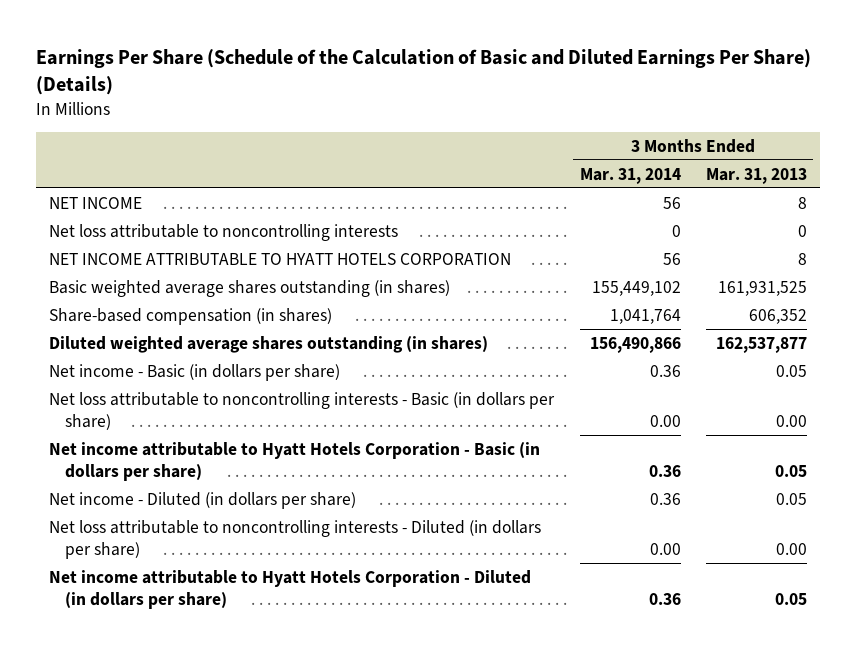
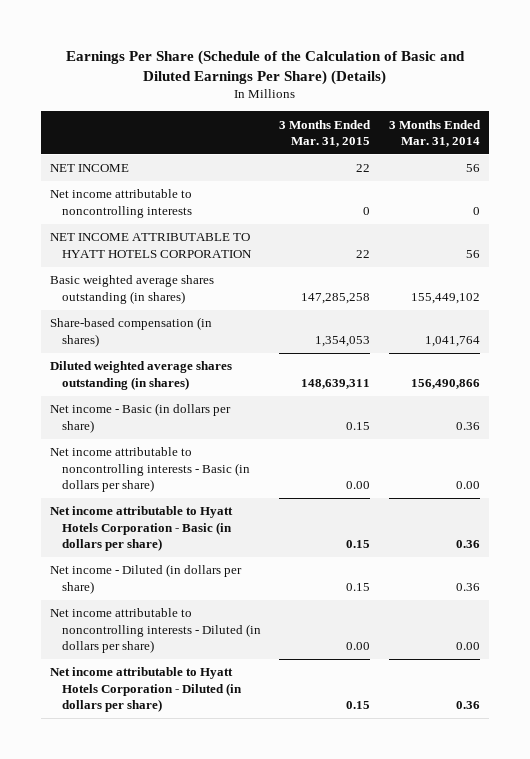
- | 3 Months Ended Mar. 31, 2014 | 3 Months Ended Mar. 31, 2013
+ | 3 Months Ended Mar. 31, 2015 | 3 Months Ended Mar. 31, 2014
- Net loss attributable to noncontrolling interests | 0 | 0
+ Net income attributable to noncontrolling interests | 0 | 0
- Net loss attributable to noncontrolling interests - Basic (in dollars per share) | 0.00 | 0.00
+ Net income attributable to noncontrolling interests - Basic (in dollars per share) | 0.00 | 0.00
- Net loss attributable to noncontrolling interests - Diluted (in dollars per share) | 0.00 | 0.00
+ Net income attributable to noncontrolling interests - Diluted (in dollars per share) | 0.00 | 0.00

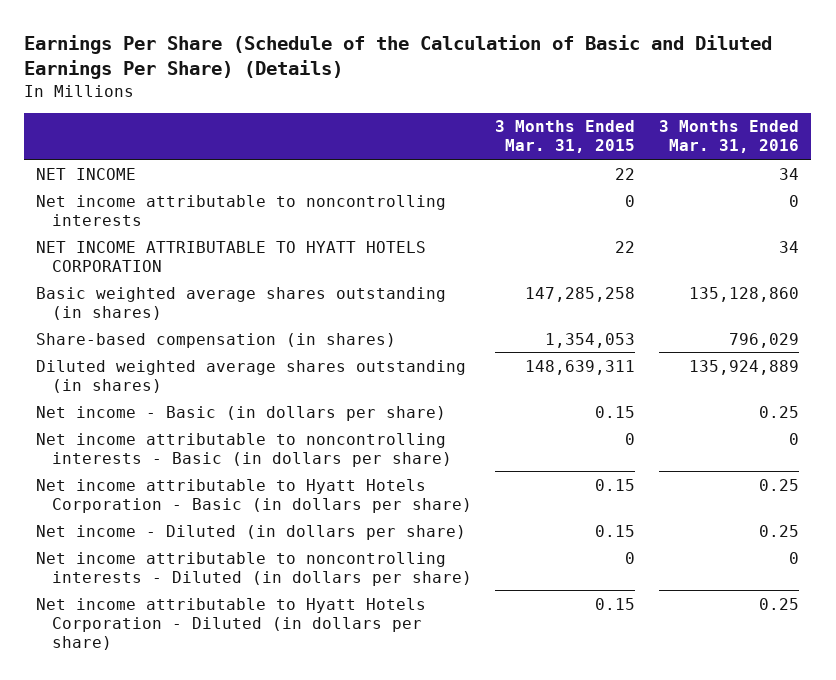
- | 3 Months Ended Mar. 31, 2015 | 3 Months Ended Mar. 31, 2014
+ | 3 Months Ended Mar. 31, 2015 | 3 Months Ended Mar. 31, 2016
- Net income attributable to noncontrolling interests - Basic (in dollars per share) | 0.00 | 0.00
+ Net income attributable to noncontrolling interests - Basic (in dollars per share) | 0 | 0
- Net income attributable to noncontrolling interests - Diluted (in dollars per share) | 0.00 | 0.00
+ Net income attributable to noncontrolling interests - Diluted (in dollars per share) | 0 | 0

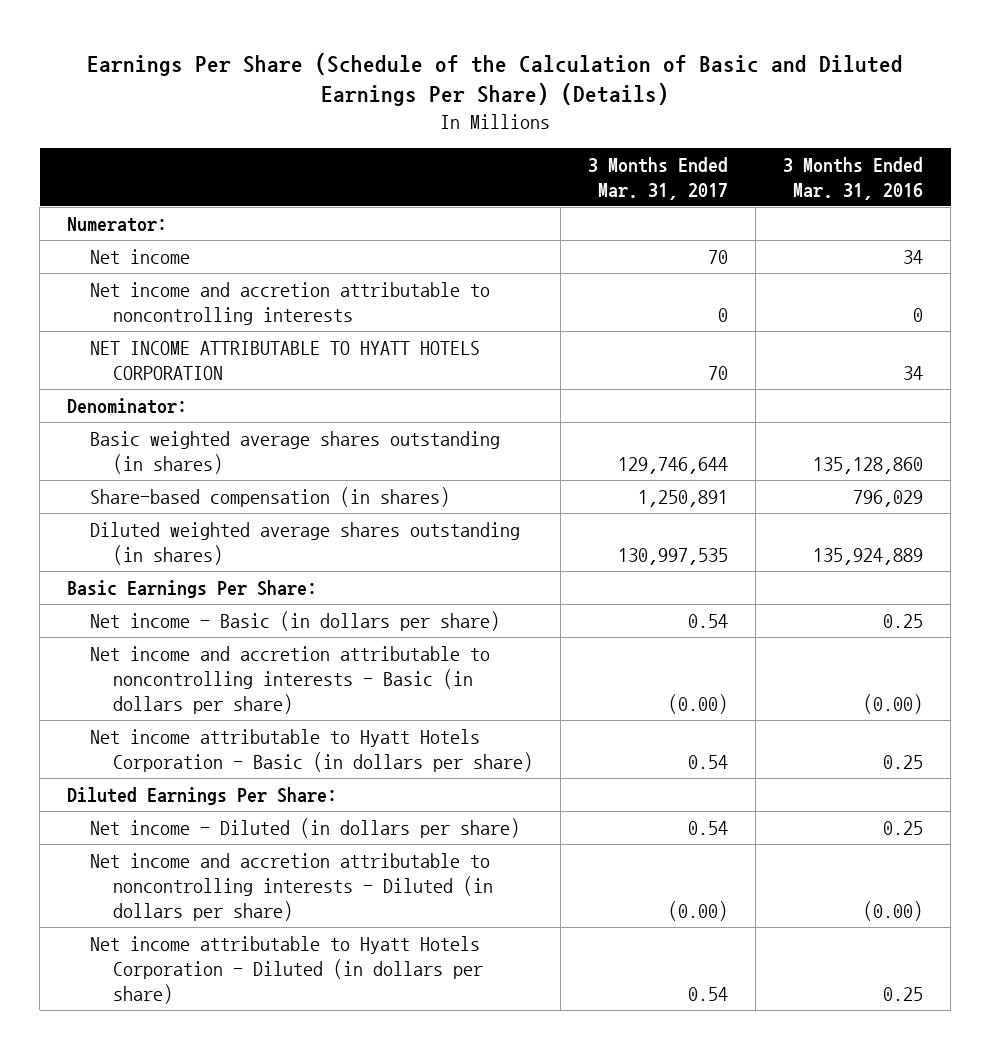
- | 3 Months Ended Mar. 31, 2015 | 3 Months Ended Mar. 31, 2016
+ | 3 Months Ended Mar. 31, 2017 | 3 Months Ended Mar. 31, 2016
- NET INCOME | 22 | 34
- Net income attributable to noncontrolling interests | 0 | 0
+ Numerator:
+ Net income | 70 | 34
+ Net income and accretion attributable to noncontrolling interests | 0 | 0
+ Denominator:
+ Basic Earnings Per Share:
- Net income attributable to noncontrolling interests - Basic (in dollars per share) | 0 | 0
+ Net income and accretion attributable to noncontrolling interests - Basic (in dollars per share) | (0.00) | (0.00)
+ Diluted Earnings Per Share:
- Net income attributable to noncontrolling interests - Diluted (in dollars per share) | 0 | 0
+ Net income and accretion attributable to noncontrolling interests - Diluted (in dollars per share) | (0.00) | (0.00)

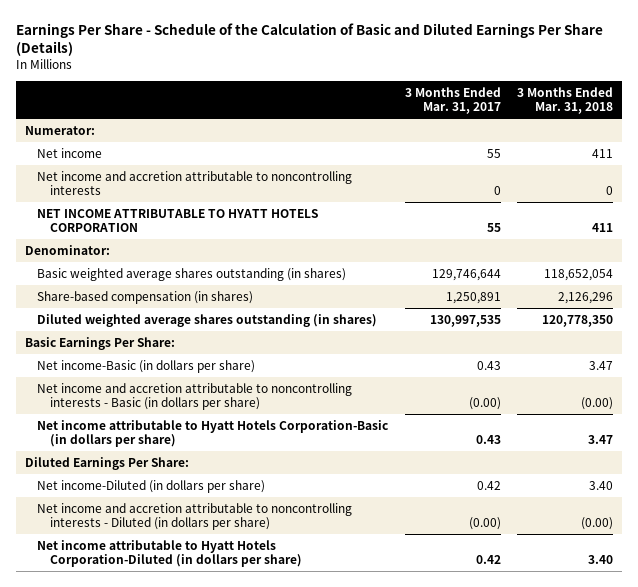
- Earnings Per Share (Schedule of the Calculation of Basic and Diluted Earnings Per Share) (Details)
+ Earnings Per Share - Schedule of the Calculation of Basic and Diluted Earnings Per Share (Details)
- | 3 Months Ended Mar. 31, 2017 | 3 Months Ended Mar. 31, 2016
+ | 3 Months Ended Mar. 31, 2017 | 3 Months Ended Mar. 31, 2018
- Net income | 70 | 34
+ Net income | 55 | 411
- NET INCOME ATTRIBUTABLE TO HYATT HOTELS CORPORATION | 70 | 34
+ NET INCOME ATTRIBUTABLE TO HYATT HOTELS CORPORATION | 55 | 411
- Net income - Basic (in dollars per share) | 0.54 | 0.25
+ Net income-Basic (in dollars per share) | 0.43 | 3.47
- Net income attributable to Hyatt Hotels Corporation - Basic (in dollars per share) | 0.54 | 0.25
+ Net income attributable to Hyatt Hotels Corporation-Basic (in dollars per share) | 0.43 | 3.47
- Net income - Diluted (in dollars per share) | 0.54 | 0.25
+ Net income-Diluted (in dollars per share) | 0.42 | 3.40
- Net income attributable to Hyatt Hotels Corporation - Diluted (in dollars per share) | 0.54 | 0.25
+ Net income attributable to Hyatt Hotels Corporation-Diluted (in dollars per share) | 0.42 | 3.40

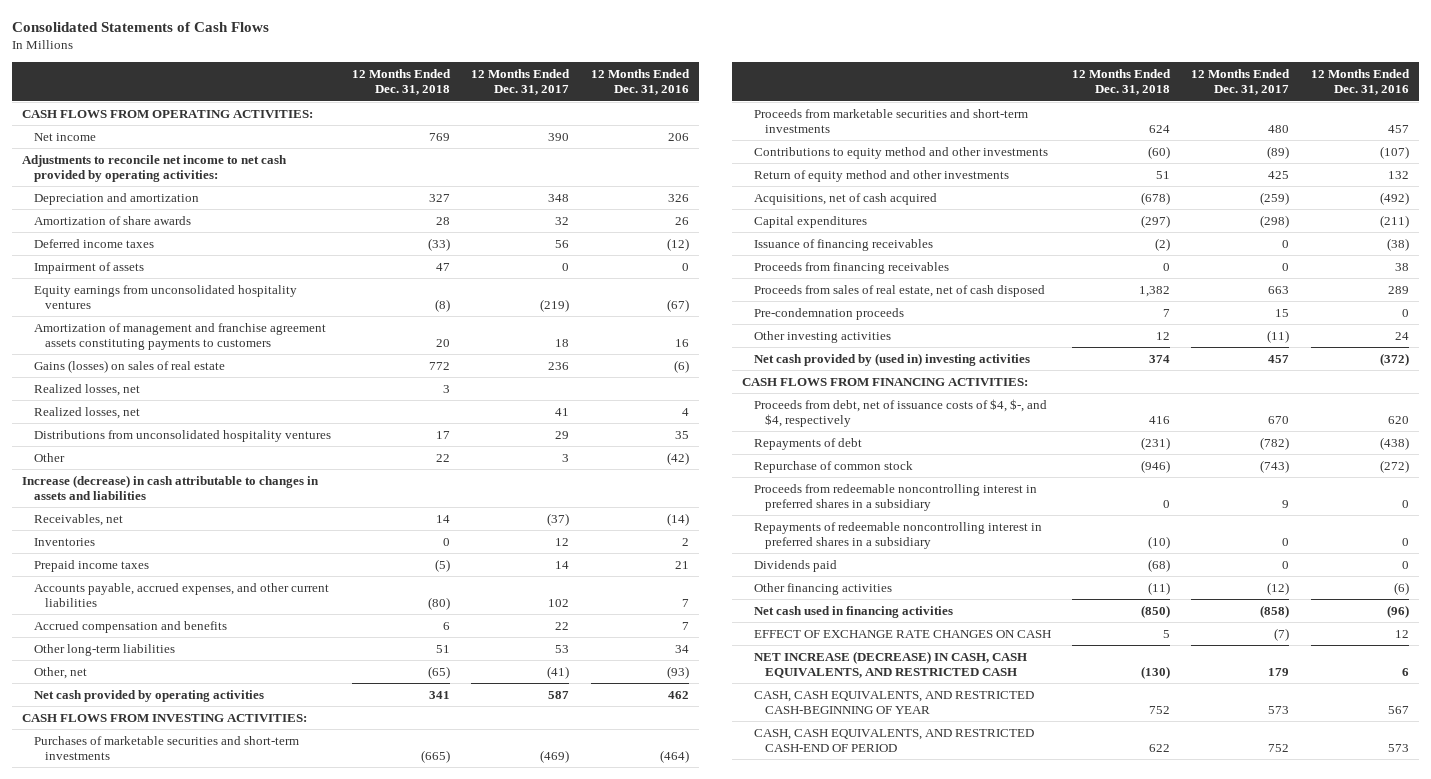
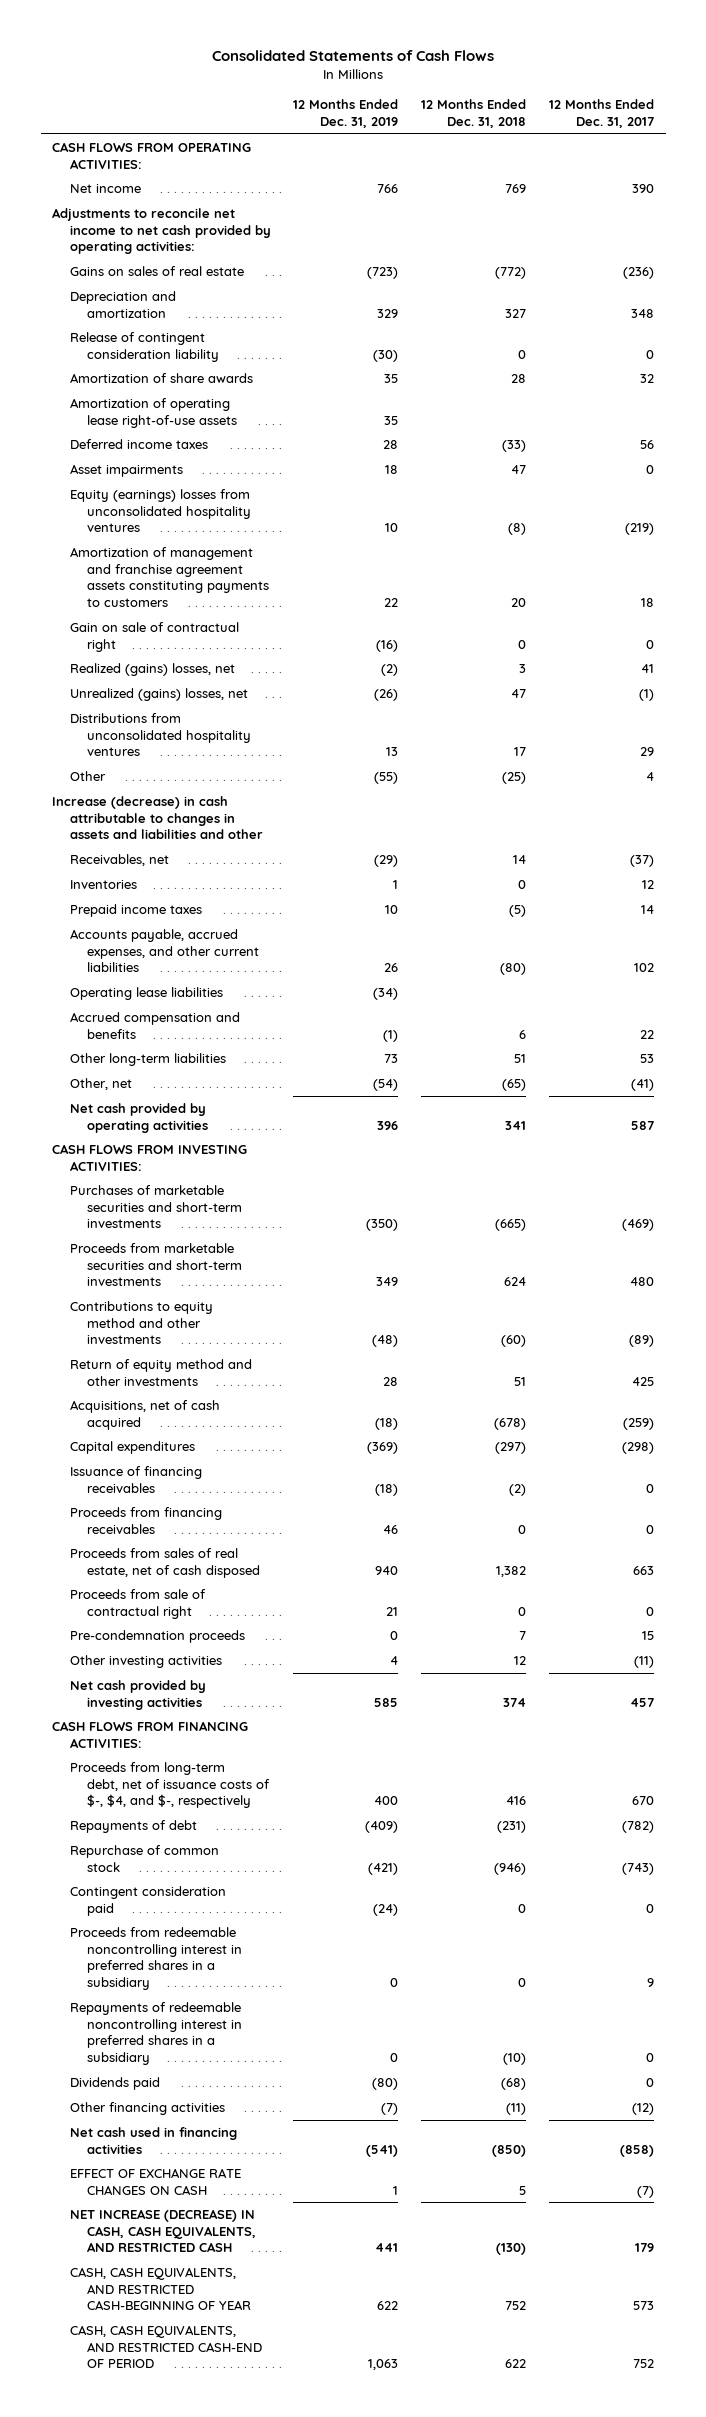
- | 12 Months Ended Dec. 31, 2018 | 12 Months Ended Dec. 31, 2017 | 12 Months Ended Dec. 31, 2016
+ | 12 Months Ended Dec. 31, 2019 | 12 Months Ended Dec. 31, 2018 | 12 Months Ended Dec. 31, 2017
+ Gains on sales of real estate | (723) | (772) | (236)
+ Release of contingent consideration liability | (30) | 0 | 0
+ Amortization of operating lease right-of-use assets | 35 | |
- Impairment of assets | 47 | 0 | 0
- Equity earnings from unconsolidated hospitality ventures | (8) | (219) | (67)
+ Asset impairments | 18 | 47 | 0
+ Equity (earnings) losses from unconsolidated hospitality ventures | 10 | (8) | (219)
- Gains (losses) on sales of real estate | 772 | 236 | (6)
- Realized losses, net | 3 | |
- Realized losses, net | | 41 | 4
+ Gain on sale of contractual right | (16) | 0 | 0
+ Realized (gains) losses, net | (2) | 3 | 41
+ Unrealized (gains) losses, net | (26) | 47 | (1)
- Other | 22 | 3 | (42)
- Increase (decrease) in cash attributable to changes in assets and liabilities
+ Other | (55) | (25) | 4
+ Increase (decrease) in cash attributable to changes in assets and liabilities and other
+ Operating lease liabilities | (34) | |
+ Proceeds from sale of contractual right | 21 | 0 | 0
- Net cash provided by (used in) investing activities | 374 | 457 | (372)
+ Net cash provided by investing activities | 585 | 374 | 457
- Proceeds from debt, net of issuance costs of $4, $-, and $4, respectively | 416 | 670 | 620
+ Proceeds from long-term debt, net of issuance costs of $-, $4, and $-, respectively | 400 | 416 | 670
+ Contingent consideration paid | (24) | 0 | 0

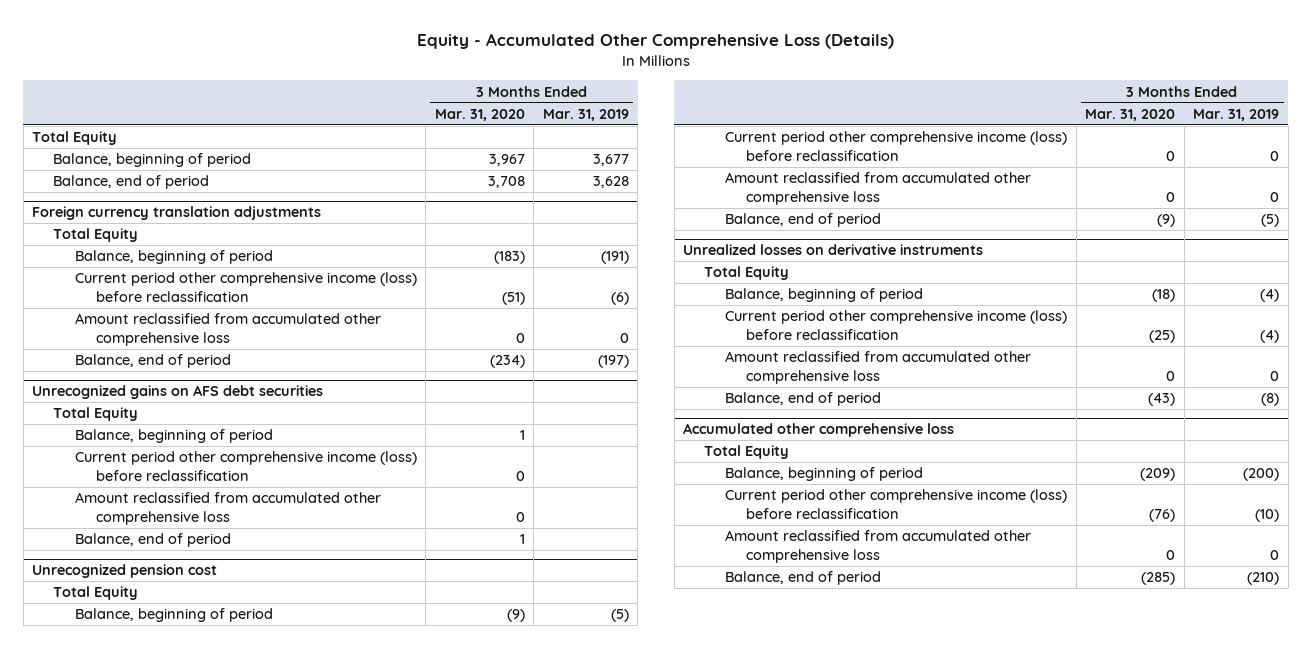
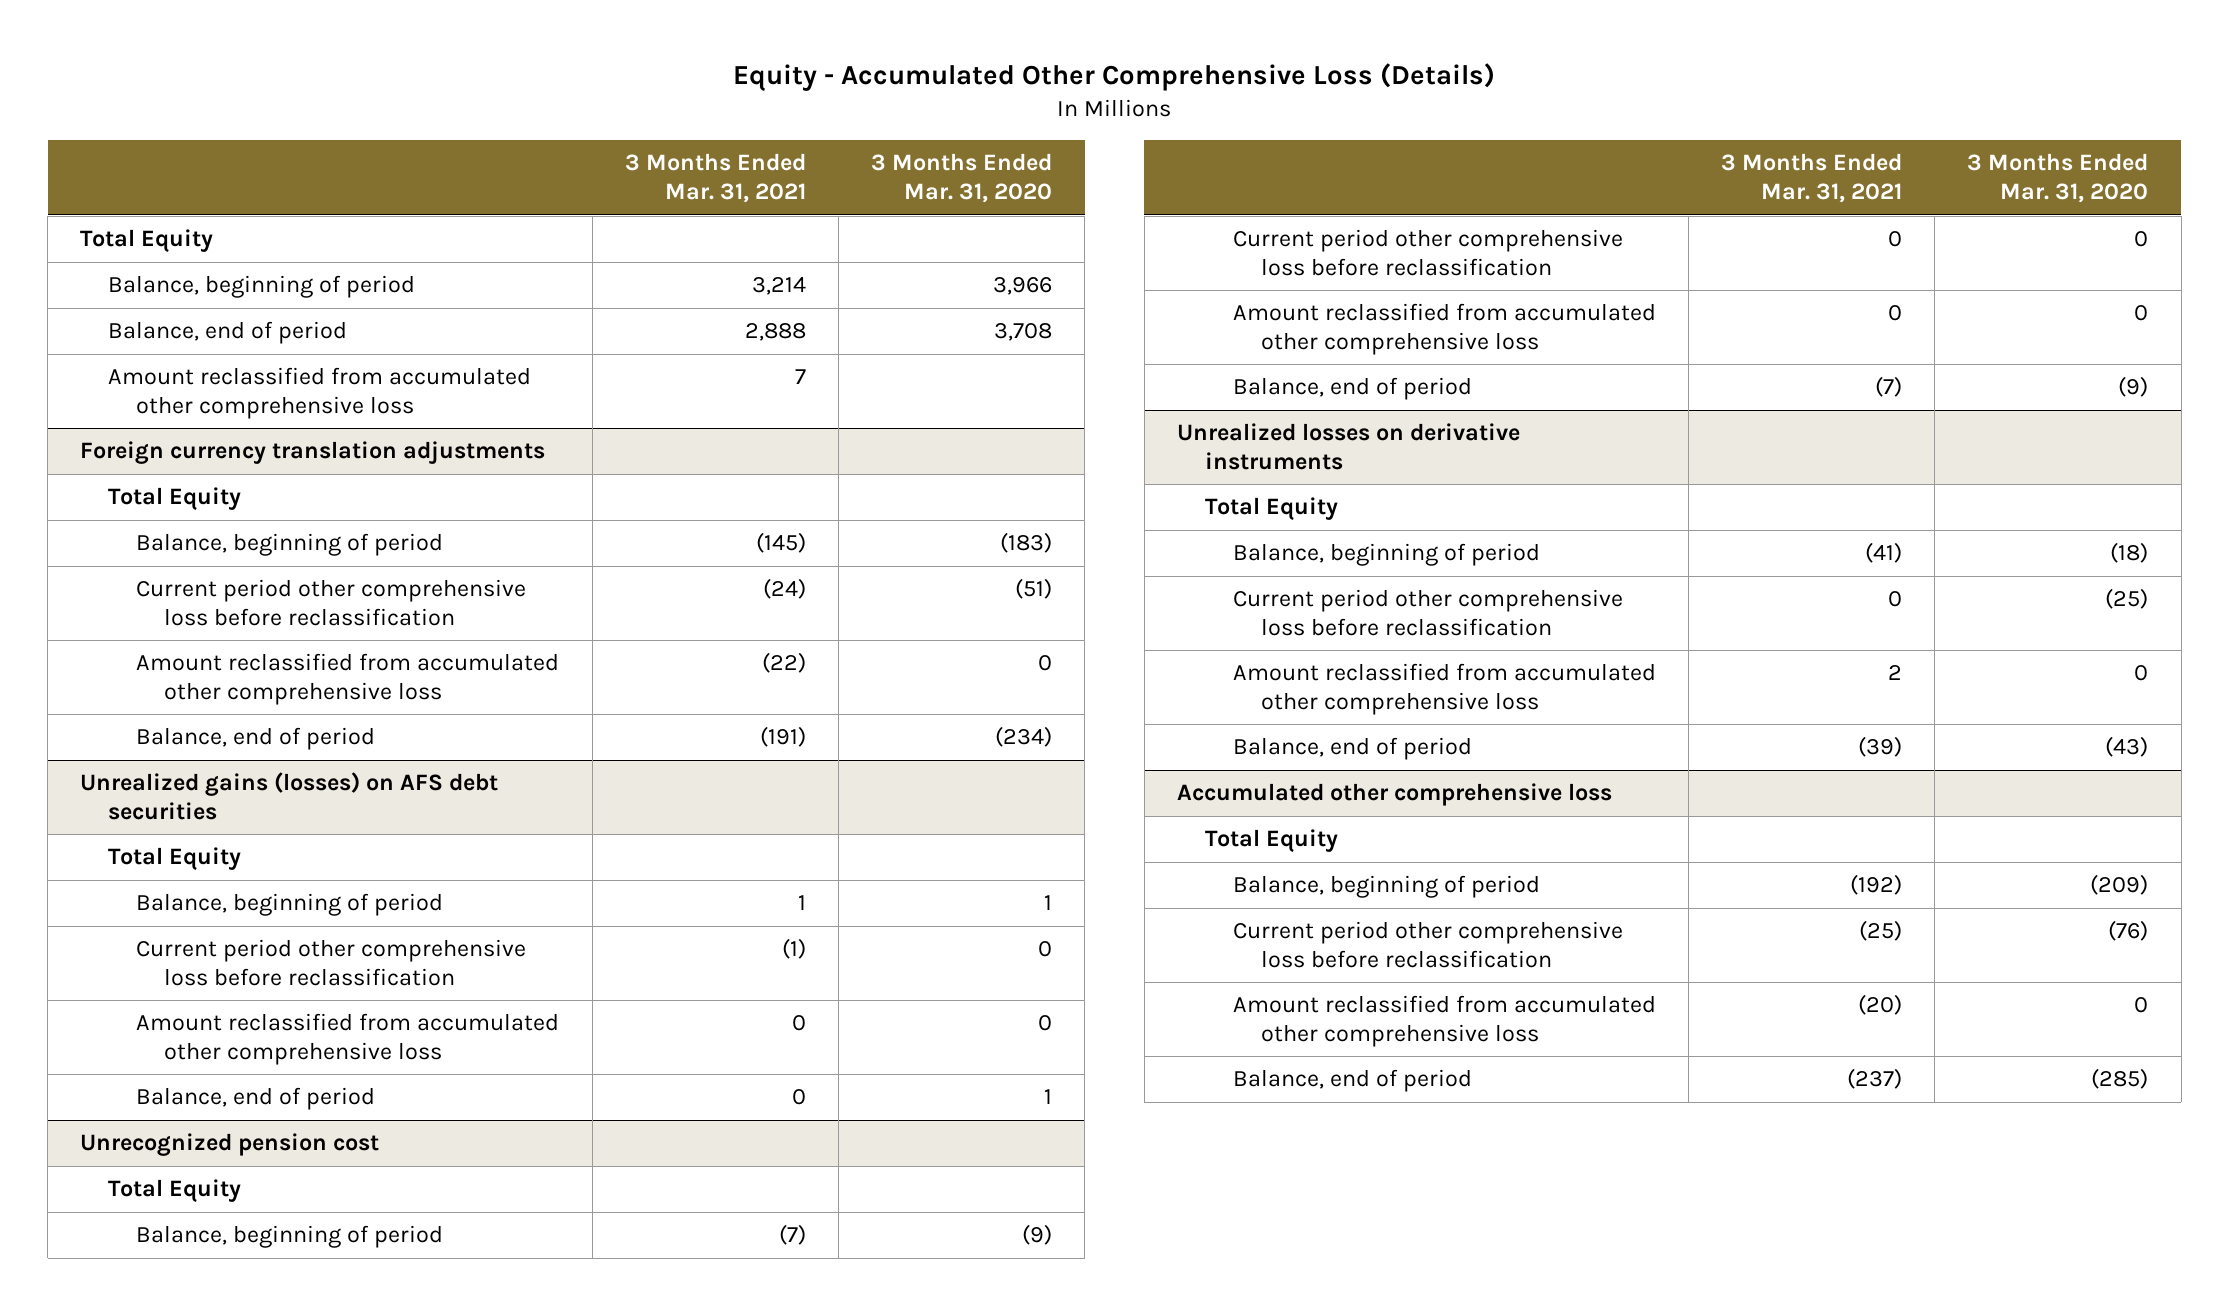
- | 3 Months Ended Mar. 31, 2020 | 3 Months Ended Mar. 31, 2019
+ | 3 Months Ended Mar. 31, 2021 | 3 Months Ended Mar. 31, 2020
- Balance, beginning of period | 3,967 | 3,677
+ Balance, beginning of period | 3,214 | 3,966
+ Amount reclassified from accumulated other comprehensive loss | 7 |
@ Foreign currency translation adjustments
- Current period other comprehensive income (loss) before reclassification | (51) | (6)
+ Current period other comprehensive loss before reclassification | (24) | (51)
- Unrecognized gains on AFS debt securities
+ Unrealized gains (losses) on AFS debt securities
- Current period other comprehensive income (loss) before reclassification | 0 |
+ Current period other comprehensive loss before reclassification | (1) | 0
@ Unrecognized pension cost
- Current period other comprehensive income (loss) before reclassification | 0 | 0
+ Current period other comprehensive loss before reclassification | 0 | 0
@ Unrealized losses on derivative instruments
- Current period other comprehensive income (loss) before reclassification | (25) | (4)
+ Current period other comprehensive loss before reclassification | 0 | (25)
@ Accumulated other comprehensive loss
- Current period other comprehensive income (loss) before reclassification | (76) | (10)
+ Current period other comprehensive loss before reclassification | (25) | (76)

